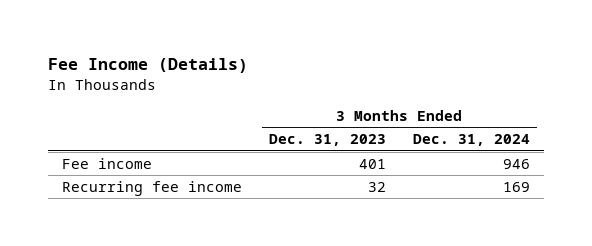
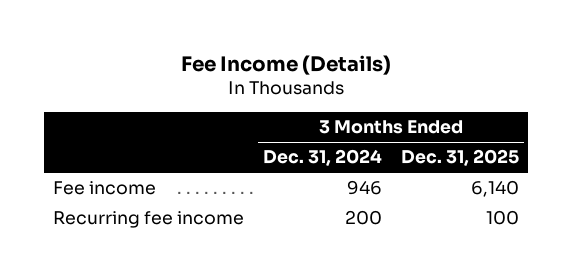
- | 3 Months Ended Dec. 31, 2023 | 3 Months Ended Dec. 31, 2024
+ | 3 Months Ended Dec. 31, 2024 | 3 Months Ended Dec. 31, 2025
- Recurring fee income | 32 | 169
+ Recurring fee income | 200 | 100

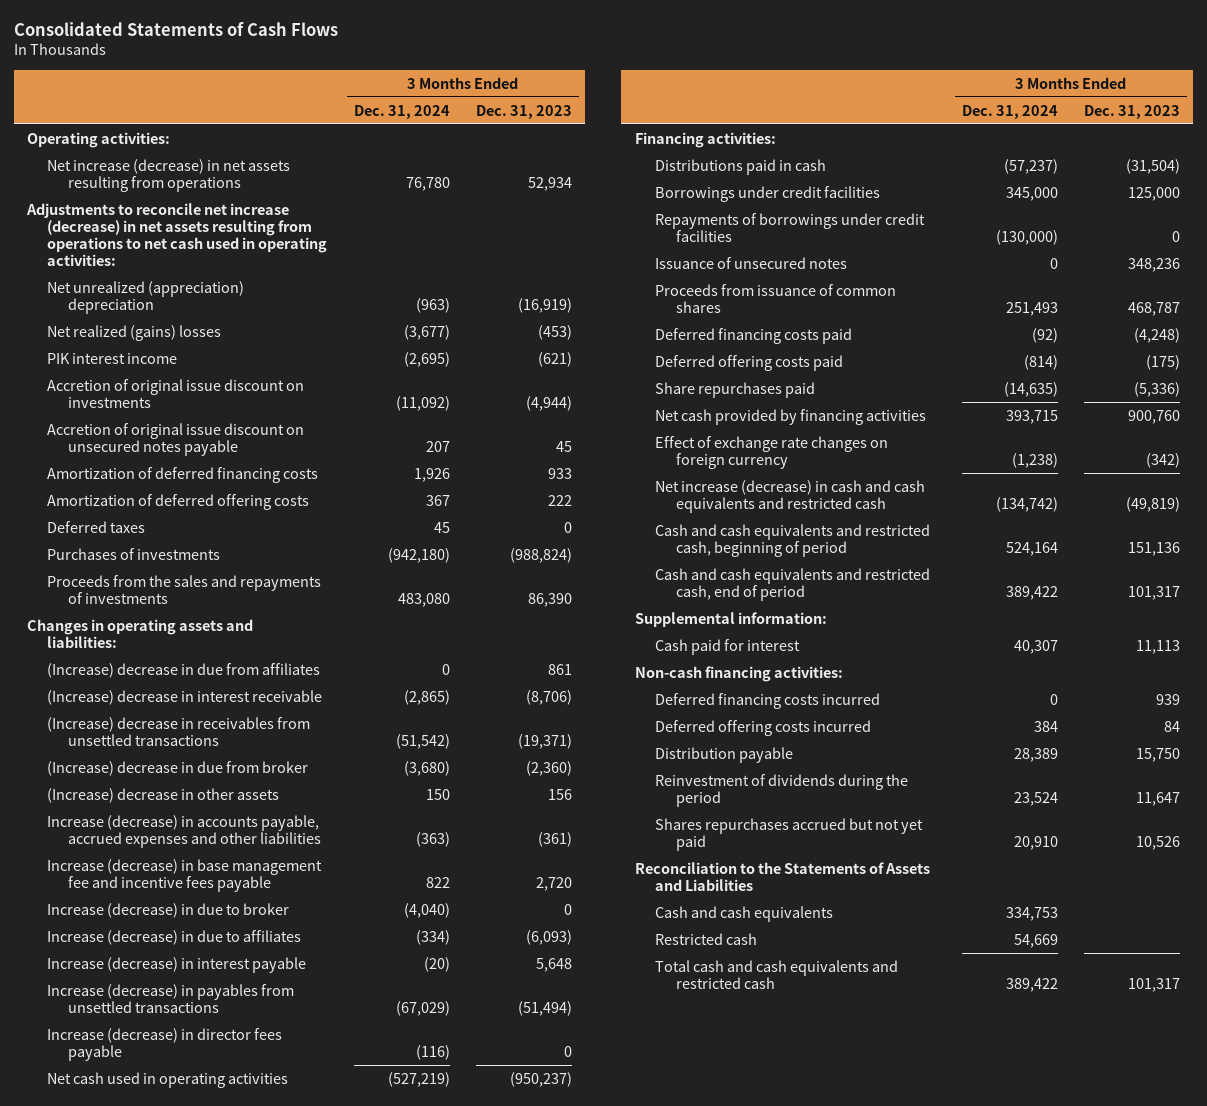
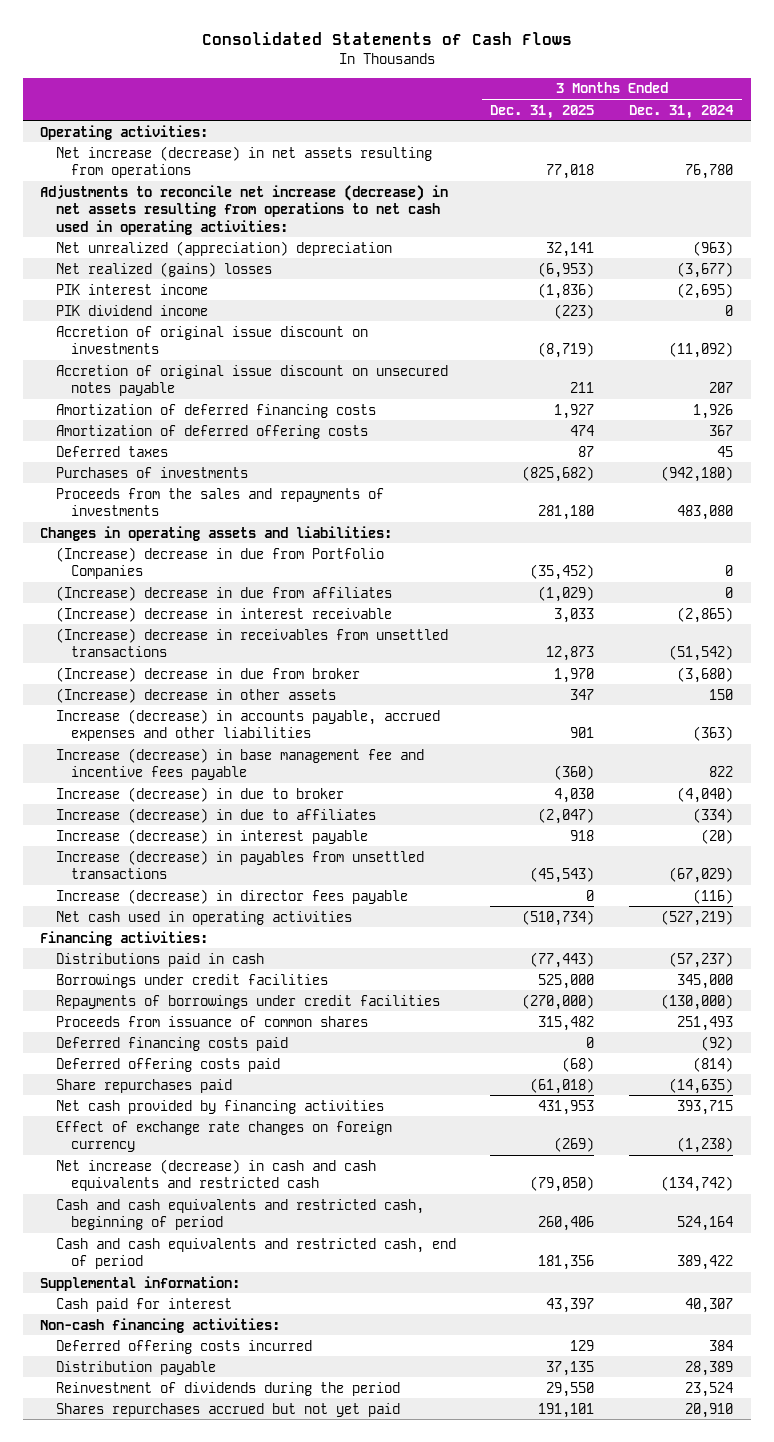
- | 3 Months Ended Dec. 31, 2024 | 3 Months Ended Dec. 31, 2023
+ | 3 Months Ended Dec. 31, 2025 | 3 Months Ended Dec. 31, 2024
+ PIK dividend income | (223) | 0
+ (Increase) decrease in due from Portfolio Companies | (35,452) | 0
- Issuance of unsecured notes | 0 | 348,236
- Deferred financing costs incurred | 0 | 939
- Reconciliation to the Statements of Assets and Liabilities
- Cash and cash equivalents | 334,753 |
- Restricted cash | 54,669 |
- Total cash and cash equivalents and restricted cash | 389,422 | 101,317

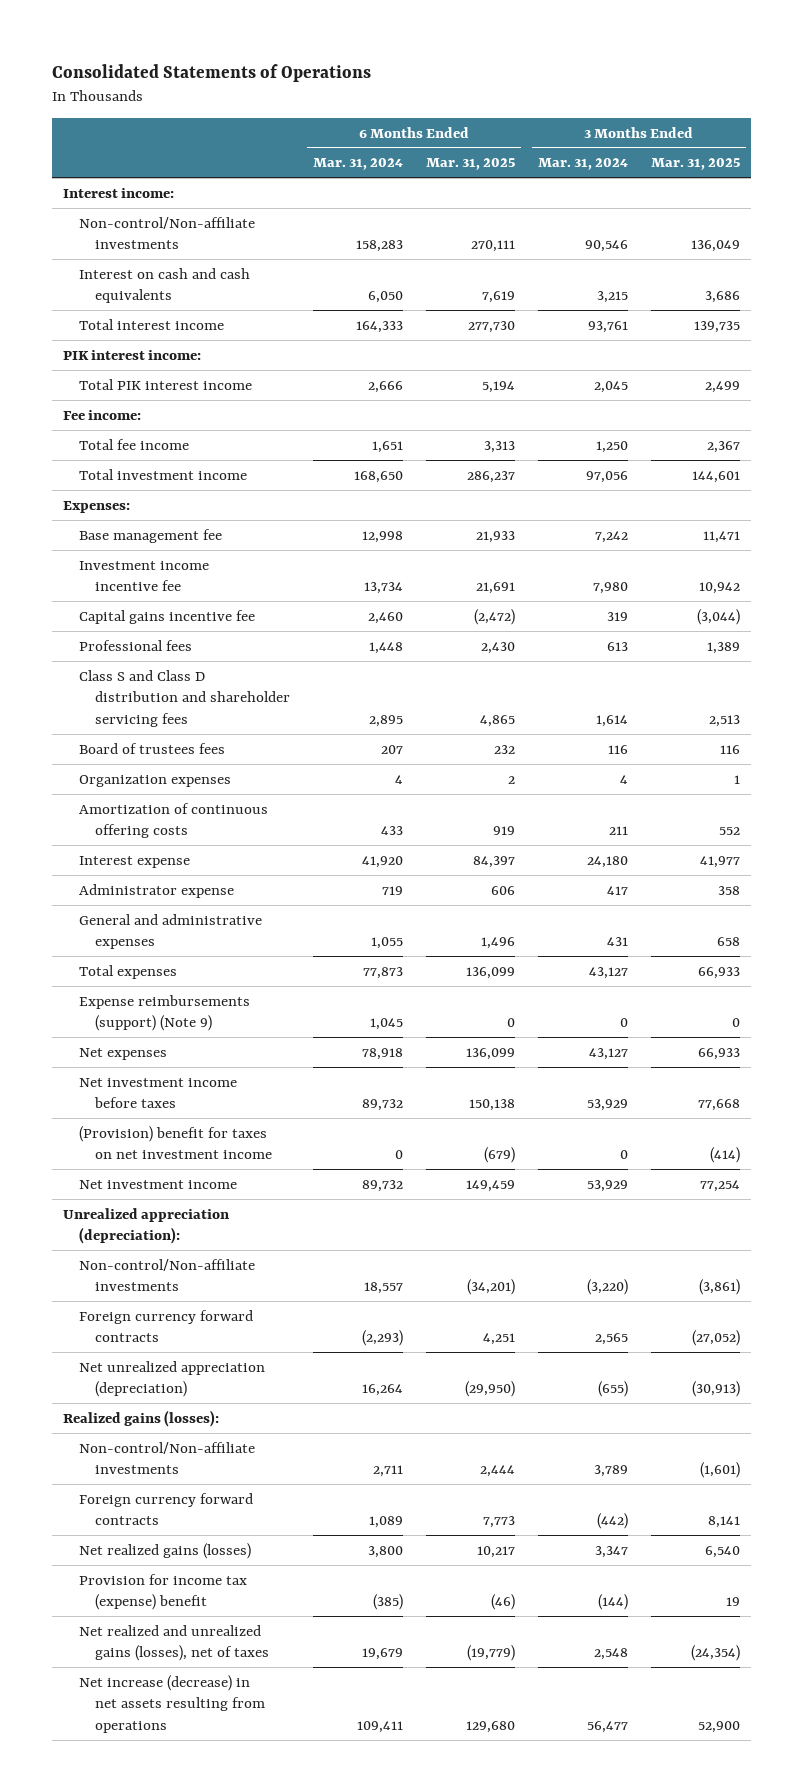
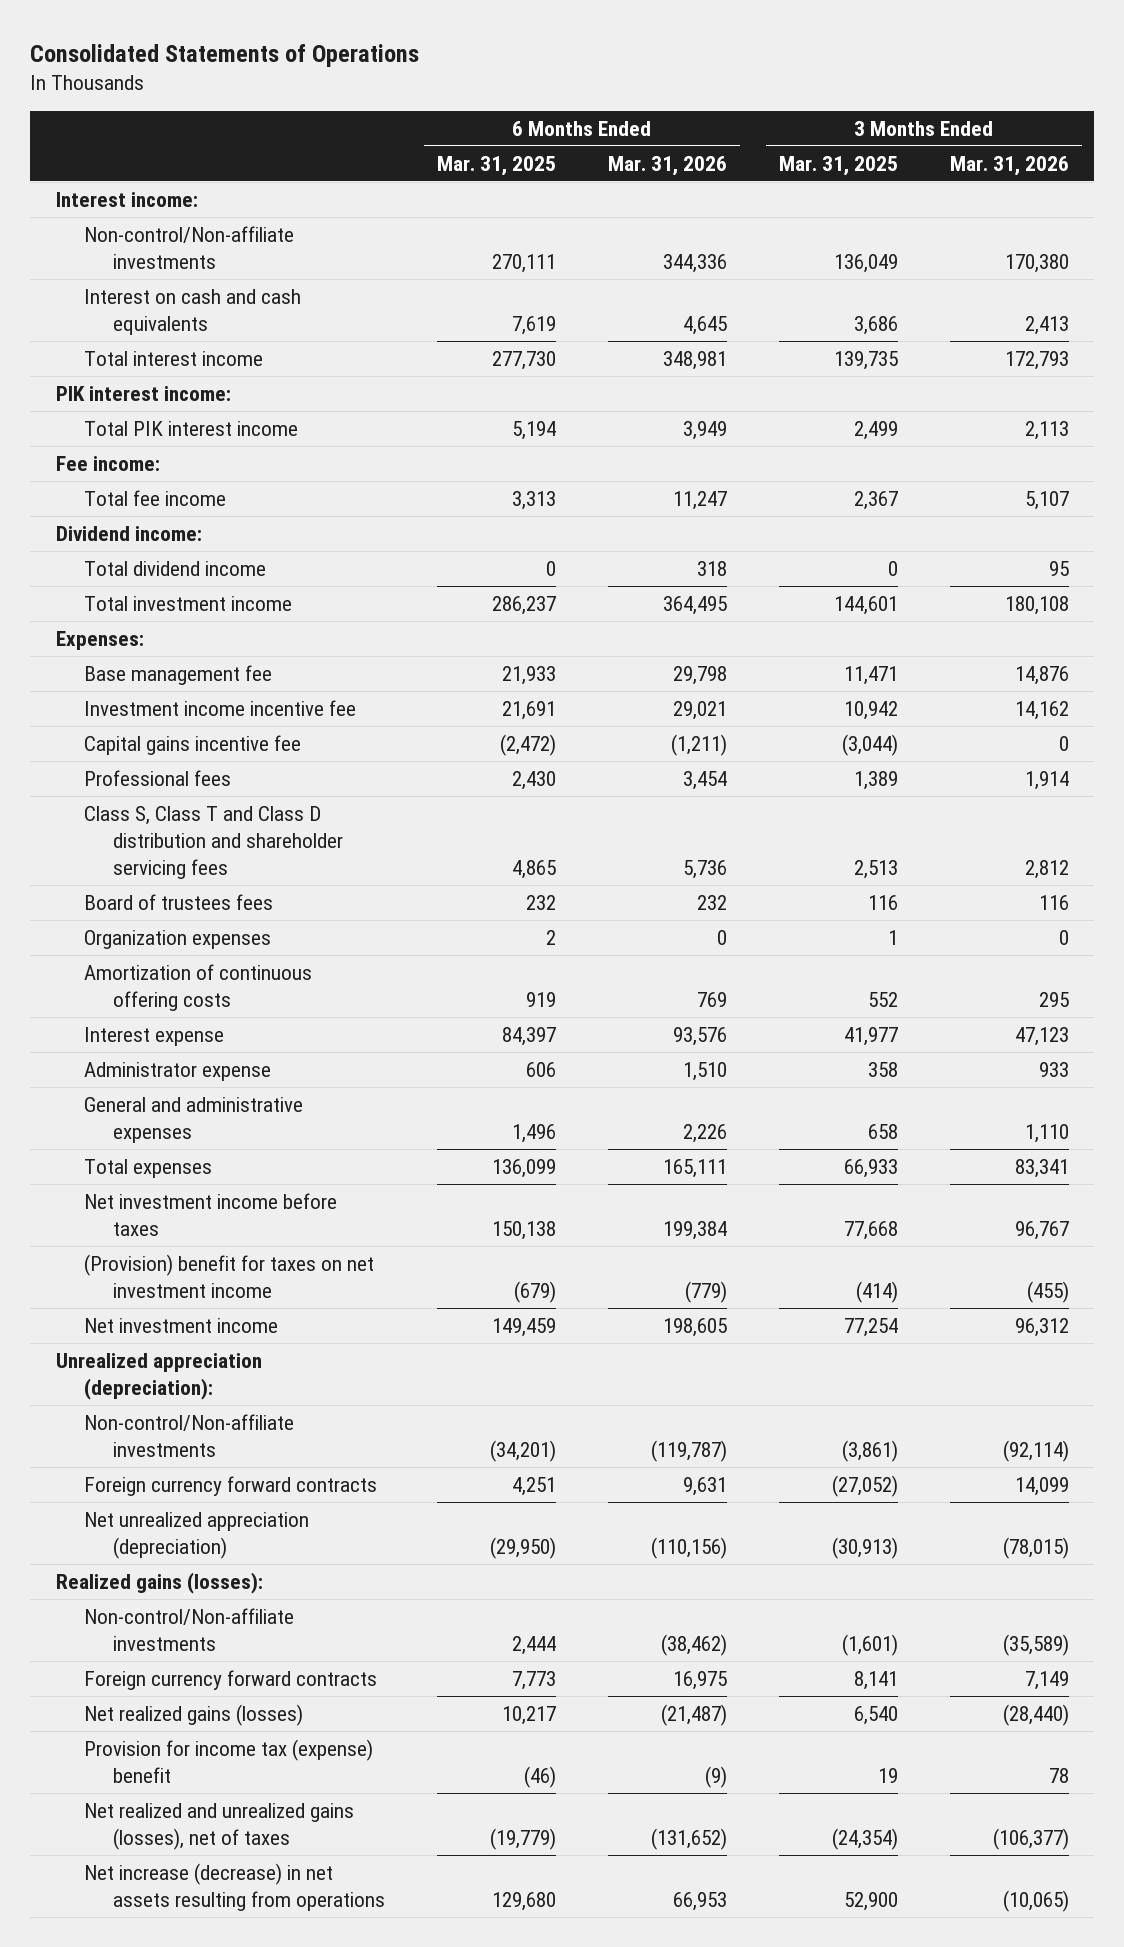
- | 6 Months Ended Mar. 31, 2024 | 6 Months Ended Mar. 31, 2025 | 3 Months Ended Mar. 31, 2024 | 3 Months Ended Mar. 31, 2025
+ | 6 Months Ended Mar. 31, 2025 | 6 Months Ended Mar. 31, 2026 | 3 Months Ended Mar. 31, 2025 | 3 Months Ended Mar. 31, 2026
+ Dividend income:
+ Total dividend income | 0 | 318 | 0 | 95
- Class S and Class D distribution and shareholder servicing fees | 2,895 | 4,865 | 1,614 | 2,513
+ Class S, Class T and Class D distribution and shareholder servicing fees | 4,865 | 5,736 | 2,513 | 2,812
- Expense reimbursements (support) (Note 9) | 1,045 | 0 | 0 | 0
- Net expenses | 78,918 | 136,099 | 43,127 | 66,933

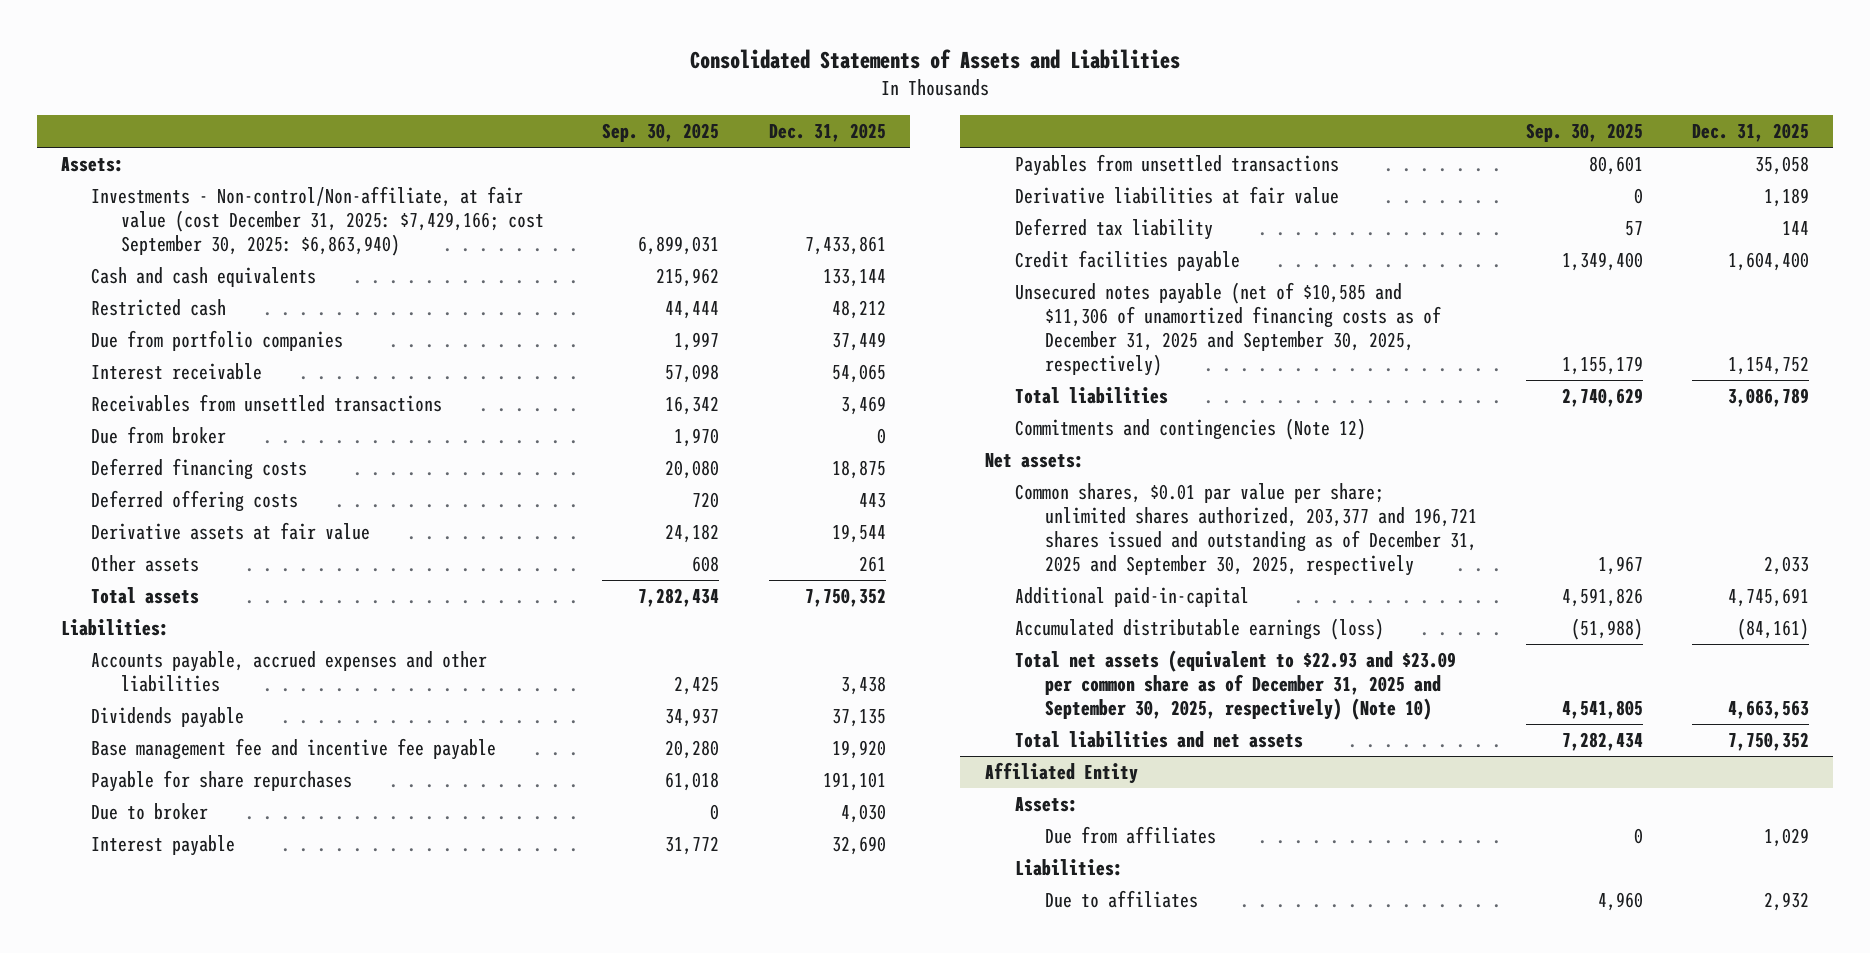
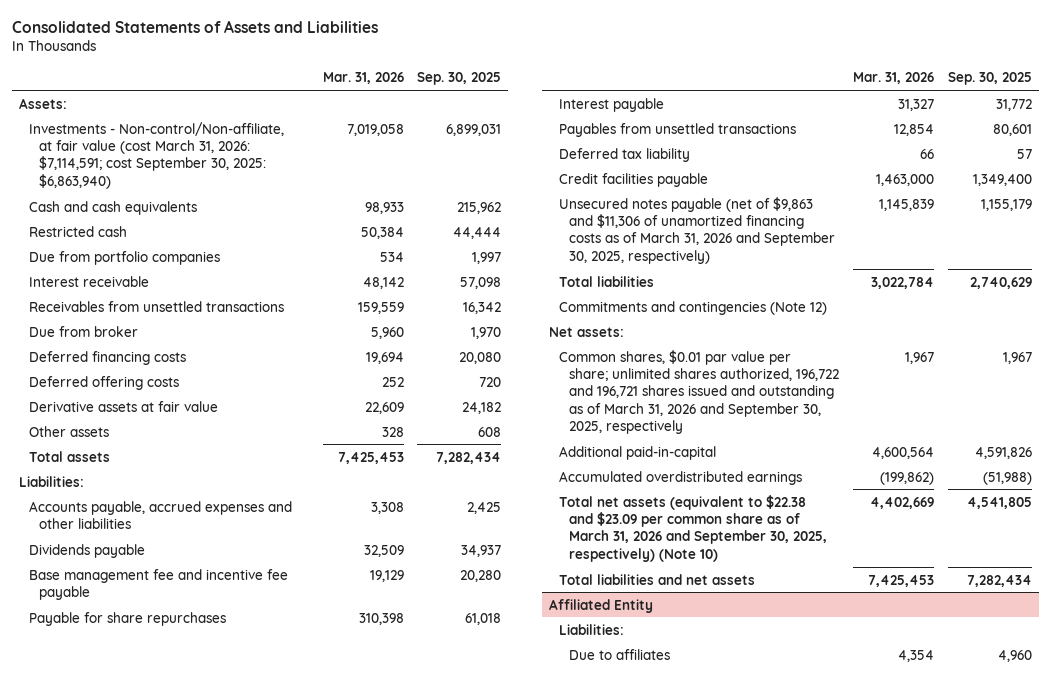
- | Sep. 30, 2025 | Dec. 31, 2025
+ | Mar. 31, 2026 | Sep. 30, 2025
- Investments - Non-control/Non-affiliate, at fair value (cost December 31, 2025: $7,429,166; cost September 30, 2025: $6,863,940) | 6,899,031 | 7,433,861
+ Investments - Non-control/Non-affiliate, at fair value (cost March 31, 2026: $7,114,591; cost September 30, 2025: $6,863,940) | 7,019,058 | 6,899,031
- Due to broker | 0 | 4,030
- Derivative liabilities at fair value | 0 | 1,189
- Unsecured notes payable (net of $10,585 and $11,306 of unamortized financing costs as of December 31, 2025 and September 30, 2025, respectively) | 1,155,179 | 1,154,752
+ Unsecured notes payable (net of $9,863 and $11,306 of unamortized financing costs as of March 31, 2026 and September 30, 2025, respectively) | 1,145,839 | 1,155,179
- Common shares, $0.01 par value per share; unlimited shares authorized, 203,377 and 196,721 shares issued and outstanding as of December 31, 2025 and September 30, 2025, respectively | 1,967 | 2,033
+ Common shares, $0.01 par value per share; unlimited shares authorized, 196,722 and 196,721 shares issued and outstanding as of March 31, 2026 and September 30, 2025, respectively | 1,967 | 1,967
- Accumulated distributable earnings (loss) | (51,988) | (84,161)
- Total net assets (equivalent to $22.93 and $23.09 per common share as of December 31, 2025 and September 30, 2025, respectively) (Note 10) | 4,541,805 | 4,663,563
+ Accumulated overdistributed earnings | (199,862) | (51,988)
+ Total net assets (equivalent to $22.38 and $23.09 per common share as of March 31, 2026 and September 30, 2025, respectively) (Note 10) | 4,402,669 | 4,541,805
@ Affiliated Entity
- Assets:
- Due from affiliates | 0 | 1,029

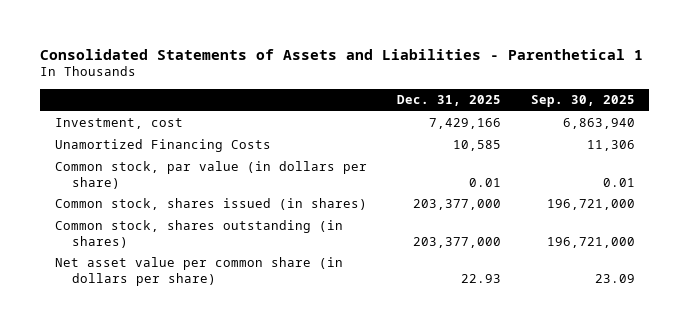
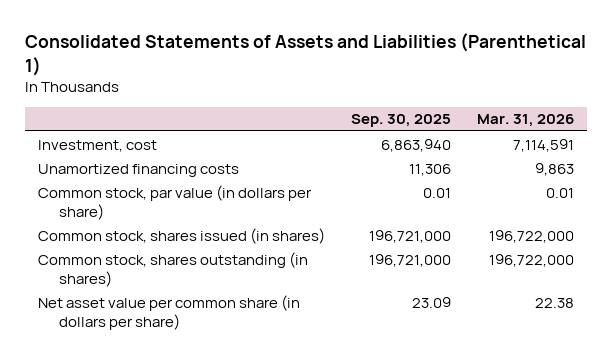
- Consolidated Statements of Assets and Liabilities - Parenthetical 1
+ Consolidated Statements of Assets and Liabilities (Parenthetical 1)
- | Dec. 31, 2025 | Sep. 30, 2025
+ | Sep. 30, 2025 | Mar. 31, 2026
- Unamortized Financing Costs | 10,585 | 11,306
+ Unamortized financing costs | 11,306 | 9,863

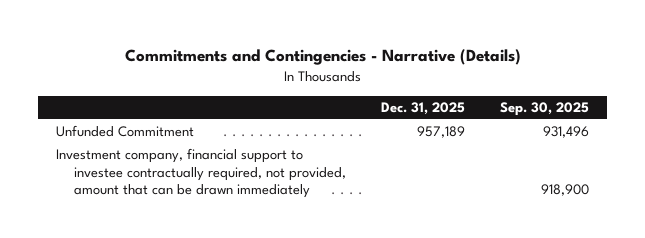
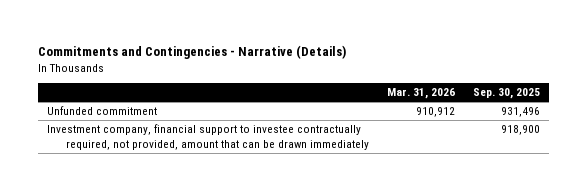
- | Dec. 31, 2025 | Sep. 30, 2025
+ | Mar. 31, 2026 | Sep. 30, 2025
- Unfunded Commitment | 957,189 | 931,496
+ Unfunded commitment | 910,912 | 931,496

